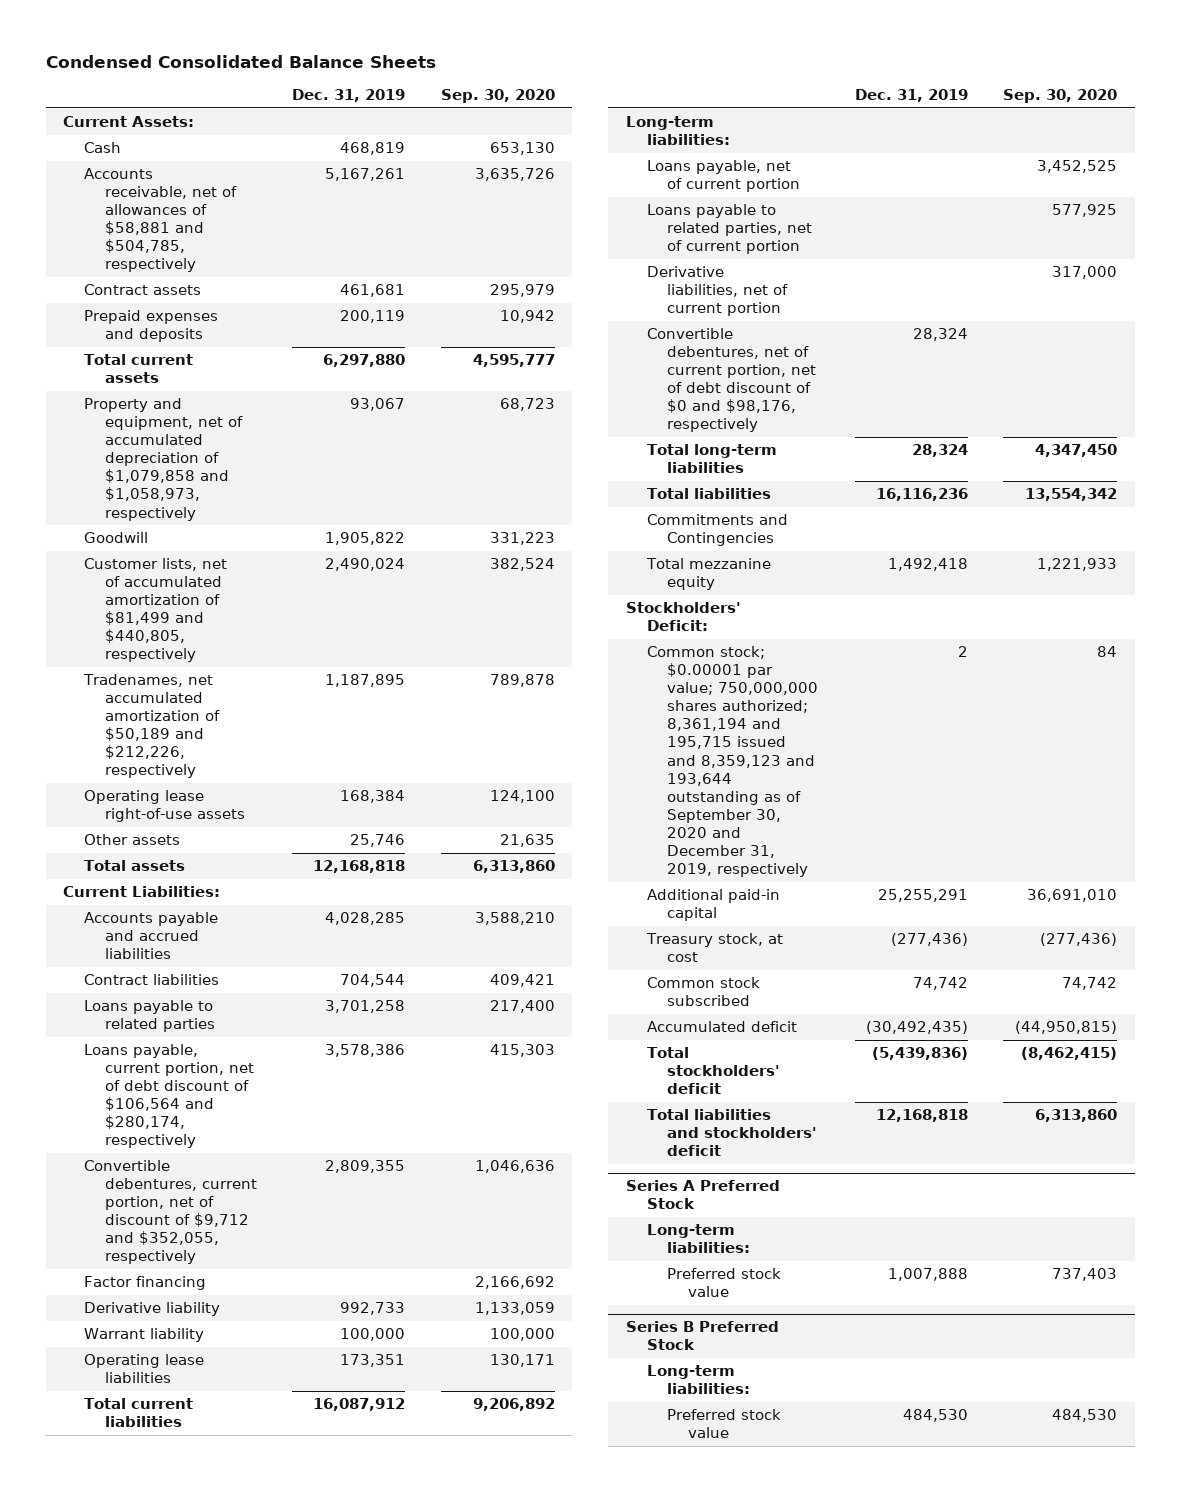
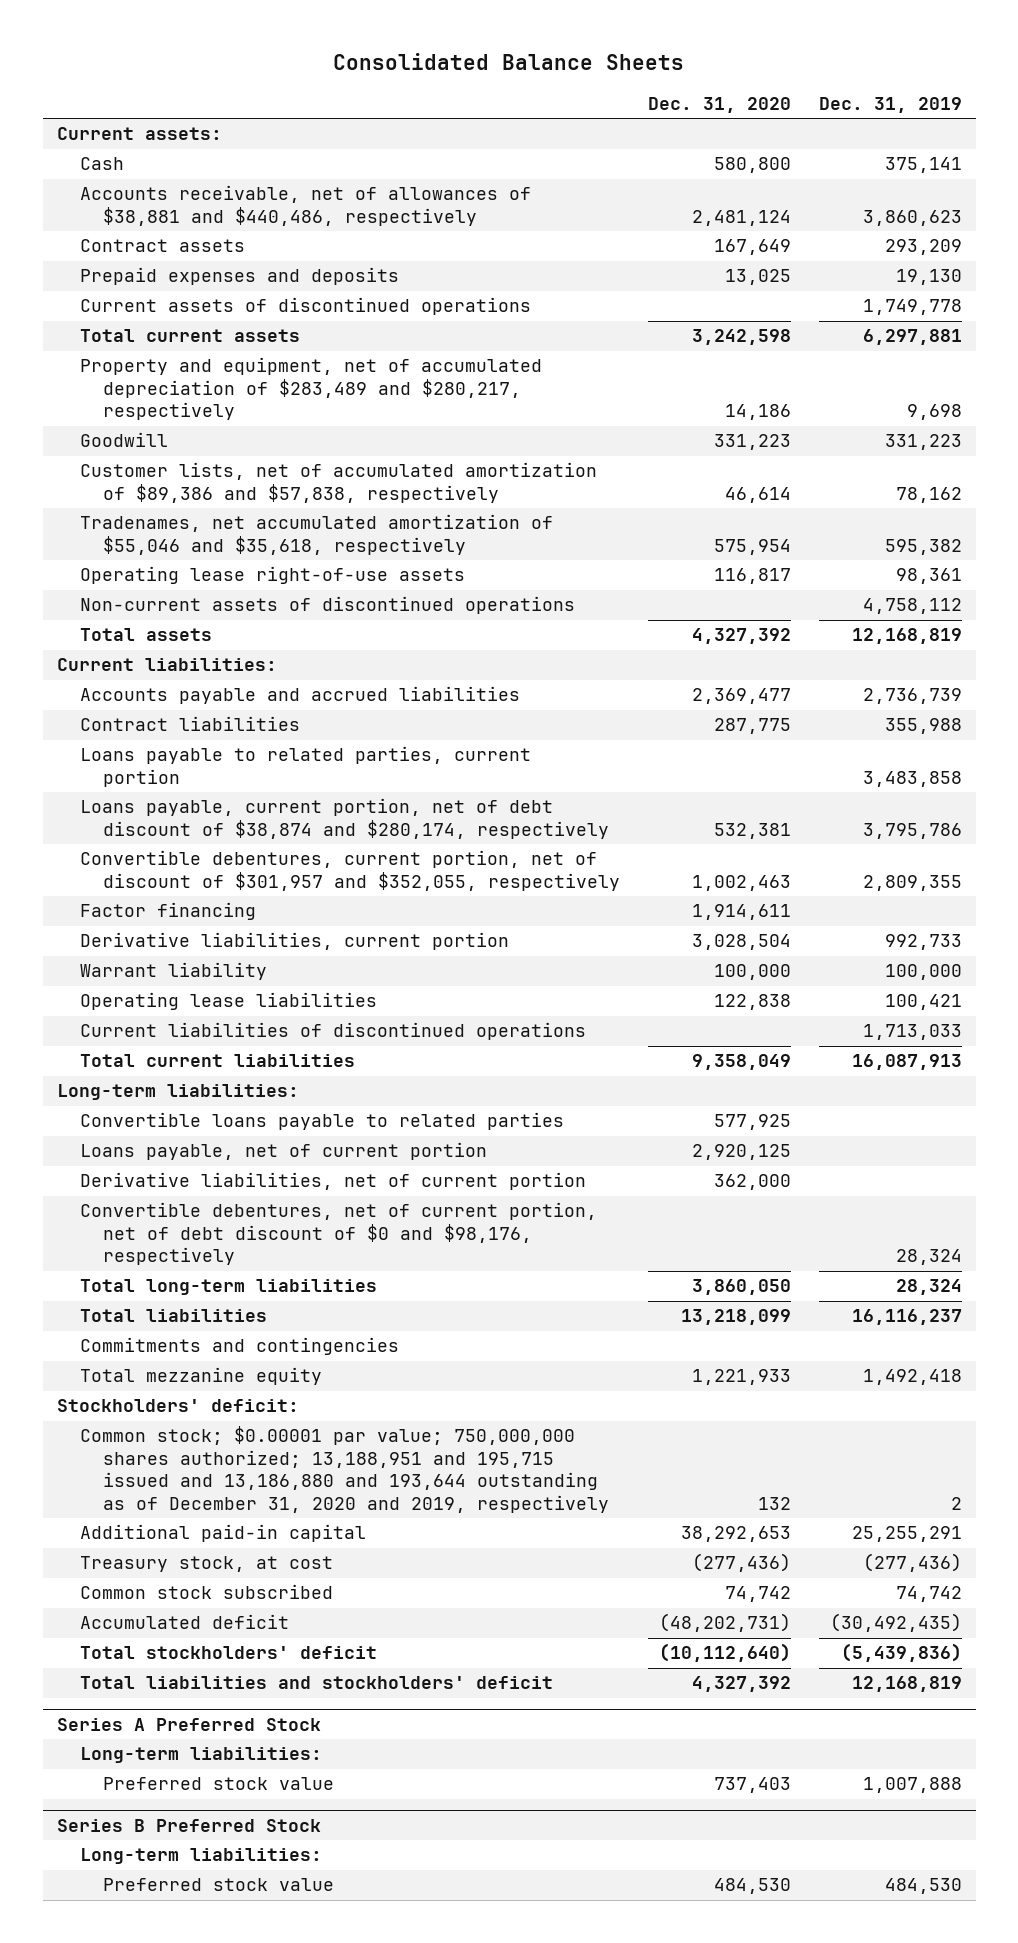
- Condensed Consolidated Balance Sheets
+ Consolidated Balance Sheets
- | Dec. 31, 2019 | Sep. 30, 2020
+ | Dec. 31, 2020 | Dec. 31, 2019
- Current Assets:
- Cash | 468,819 | 653,130
- Accounts receivable, net of allowances of $58,881 and $504,785, respectively | 5,167,261 | 3,635,726
- Contract assets | 461,681 | 295,979
- Prepaid expenses and deposits | 200,119 | 10,942
- Total current assets | 6,297,880 | 4,595,777
- Property and equipment, net of accumulated depreciation of $1,079,858 and $1,058,973, respectively | 93,067 | 68,723
- Goodwill | 1,905,822 | 331,223
- Customer lists, net of accumulated amortization of $81,499 and $440,805, respectively | 2,490,024 | 382,524
- Tradenames, net accumulated amortization of $50,189 and $212,226, respectively | 1,187,895 | 789,878
- Operating lease right-of-use assets | 168,384 | 124,100
- Other assets | 25,746 | 21,635
- Total assets | 12,168,818 | 6,313,860
- Current Liabilities:
- Accounts payable and accrued liabilities | 4,028,285 | 3,588,210
- Contract liabilities | 704,544 | 409,421
- Loans payable to related parties | 3,701,258 | 217,400
- Loans payable, current portion, net of debt discount of $106,564 and $280,174, respectively | 3,578,386 | 415,303
- Convertible debentures, current portion, net of discount of $9,712 and $352,055, respectively | 2,809,355 | 1,046,636
+ Current assets:
+ Cash | 580,800 | 375,141
+ Accounts receivable, net of allowances of $38,881 and $440,486, respectively | 2,481,124 | 3,860,623
+ Contract assets | 167,649 | 293,209
+ Prepaid expenses and deposits | 13,025 | 19,130
+ Current assets of discontinued operations | | 1,749,778
+ Total current assets | 3,242,598 | 6,297,881
+ Property and equipment, net of accumulated depreciation of $283,489 and $280,217, respectively | 14,186 | 9,698
+ Goodwill | 331,223 | 331,223
+ Customer lists, net of accumulated amortization of $89,386 and $57,838, respectively | 46,614 | 78,162
+ Tradenames, net accumulated amortization of $55,046 and $35,618, respectively | 575,954 | 595,382
+ Operating lease right-of-use assets | 116,817 | 98,361
+ Non-current assets of discontinued operations | | 4,758,112
+ Total assets | 4,327,392 | 12,168,819
+ Current liabilities:
+ Accounts payable and accrued liabilities | 2,369,477 | 2,736,739
+ Contract liabilities | 287,775 | 355,988
+ Loans payable to related parties, current portion | | 3,483,858
+ Loans payable, current portion, net of debt discount of $38,874 and $280,174, respectively | 532,381 | 3,795,786
+ Convertible debentures, current portion, net of discount of $301,957 and $352,055, respectively | 1,002,463 | 2,809,355
- Derivative liability | 992,733 | 1,133,059
+ Derivative liabilities, current portion | 3,028,504 | 992,733
- Operating lease liabilities | 173,351 | 130,171
- Total current liabilities | 16,087,912 | 9,206,892
+ Operating lease liabilities | 122,838 | 100,421
+ Current liabilities of discontinued operations | | 1,713,033
+ Total current liabilities | 9,358,049 | 16,087,913
+ Convertible loans payable to related parties | 577,925 |
- Loans payable to related parties, net of current portion | | 577,925
- Total liabilities | 16,116,236 | 13,554,342
- Commitments and Contingencies
+ Total liabilities | 13,218,099 | 16,116,237
+ Commitments and contingencies
- Stockholders' Deficit:
- Common stock; $0.00001 par value; 750,000,000 shares authorized; 8,361,194 and 195,715 issued and 8,359,123 and 193,644 outstanding as of September 30, 2020 and December 31, 2019, respectively | 2 | 84
+ Stockholders' deficit:
+ Common stock; $0.00001 par value; 750,000,000 shares authorized; 13,188,951 and 195,715 issued and 13,186,880 and 193,644 outstanding as of December 31, 2020 and 2019, respectively | 132 | 2
- Total liabilities and stockholders' deficit | 12,168,818 | 6,313,860
+ Total liabilities and stockholders' deficit | 4,327,392 | 12,168,819

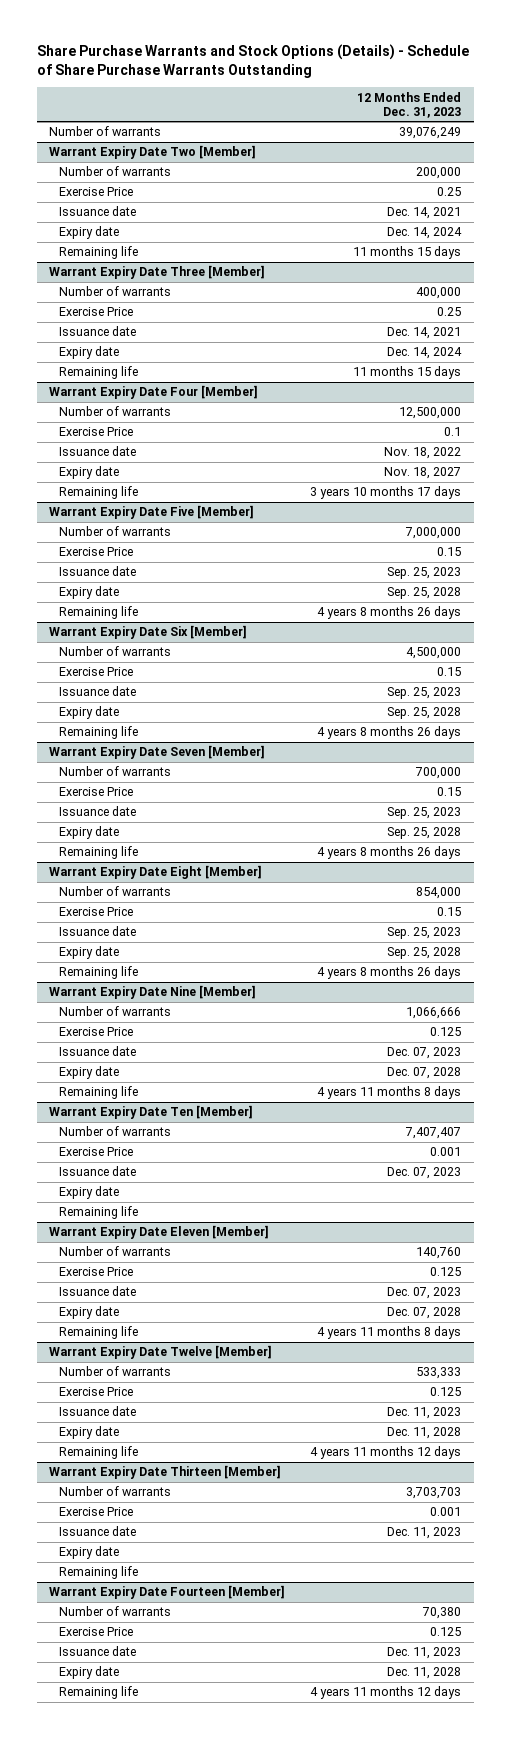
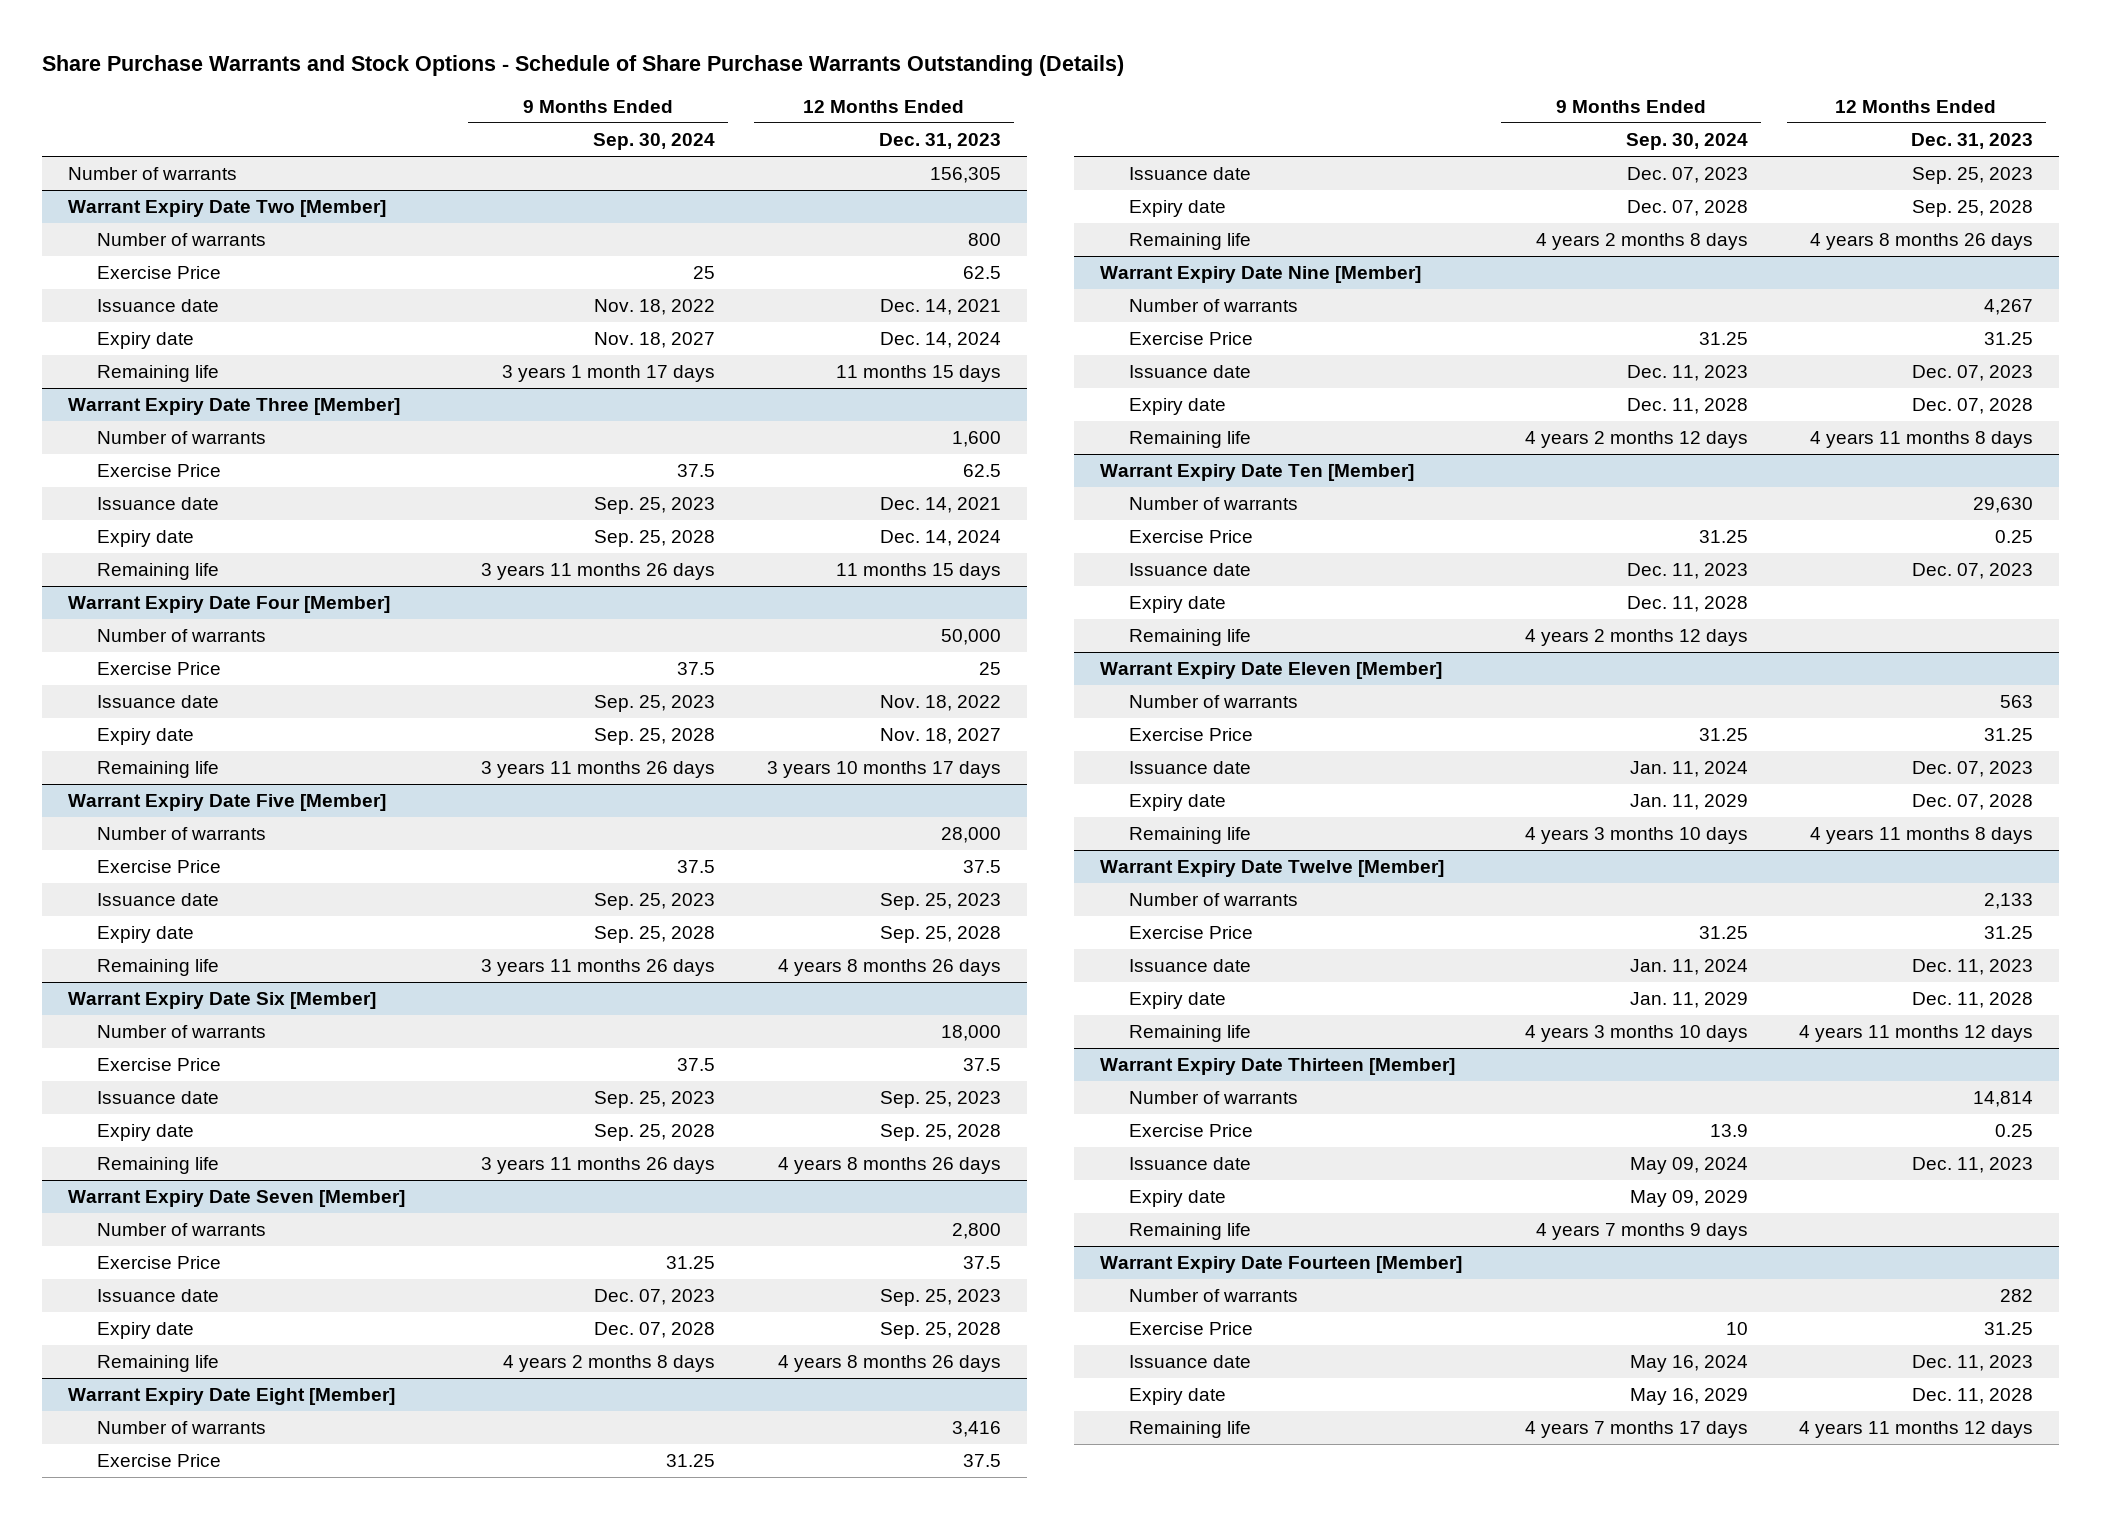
- Share Purchase Warrants and Stock Options (Details) - Schedule of Share Purchase Warrants Outstanding
+ Share Purchase Warrants and Stock Options - Schedule of Share Purchase Warrants Outstanding (Details)
- | 12 Months Ended Dec. 31, 2023
+ | 9 Months Ended Sep. 30, 2024 | 12 Months Ended Dec. 31, 2023
- Number of warrants | 39,076,249
+ Number of warrants | | 156,305
@ Warrant Expiry Date Two [Member]
- Number of warrants | 200,000
- Exercise Price | 0.25
+ Number of warrants | | 800
+ Exercise Price | 25 | 62.5
@ Warrant Expiry Date Three [Member]
- Number of warrants | 400,000
- Exercise Price | 0.25
+ Number of warrants | | 1,600
+ Exercise Price | 37.5 | 62.5
@ Warrant Expiry Date Four [Member]
- Number of warrants | 12,500,000
- Exercise Price | 0.1
+ Number of warrants | | 50,000
+ Exercise Price | 37.5 | 25
@ Warrant Expiry Date Five [Member]
- Number of warrants | 7,000,000
- Exercise Price | 0.15
+ Number of warrants | | 28,000
+ Exercise Price | 37.5 | 37.5
@ Warrant Expiry Date Six [Member]
- Number of warrants | 4,500,000
- Exercise Price | 0.15
+ Number of warrants | | 18,000
+ Exercise Price | 37.5 | 37.5
@ Warrant Expiry Date Seven [Member]
- Number of warrants | 700,000
- Exercise Price | 0.15
+ Number of warrants | | 2,800
+ Exercise Price | 31.25 | 37.5
@ Warrant Expiry Date Eight [Member]
- Number of warrants | 854,000
- Exercise Price | 0.15
+ Number of warrants | | 3,416
+ Exercise Price | 31.25 | 37.5
@ Warrant Expiry Date Nine [Member]
- Number of warrants | 1,066,666
- Exercise Price | 0.125
+ Number of warrants | | 4,267
+ Exercise Price | 31.25 | 31.25
@ Warrant Expiry Date Ten [Member]
- Number of warrants | 7,407,407
- Exercise Price | 0.001
+ Number of warrants | | 29,630
+ Exercise Price | 31.25 | 0.25
@ Warrant Expiry Date Eleven [Member]
- Number of warrants | 140,760
- Exercise Price | 0.125
+ Number of warrants | | 563
+ Exercise Price | 31.25 | 31.25
@ Warrant Expiry Date Twelve [Member]
- Number of warrants | 533,333
- Exercise Price | 0.125
+ Number of warrants | | 2,133
+ Exercise Price | 31.25 | 31.25
@ Warrant Expiry Date Thirteen [Member]
- Number of warrants | 3,703,703
- Exercise Price | 0.001
+ Number of warrants | | 14,814
+ Exercise Price | 13.9 | 0.25
@ Warrant Expiry Date Fourteen [Member]
- Number of warrants | 70,380
- Exercise Price | 0.125
+ Number of warrants | | 282
+ Exercise Price | 10 | 31.25

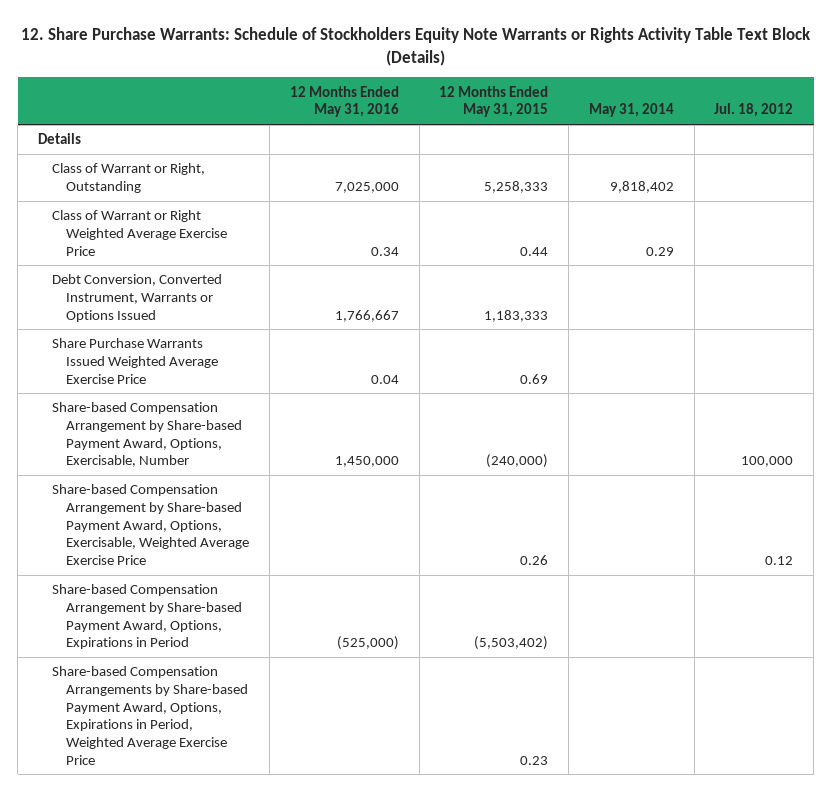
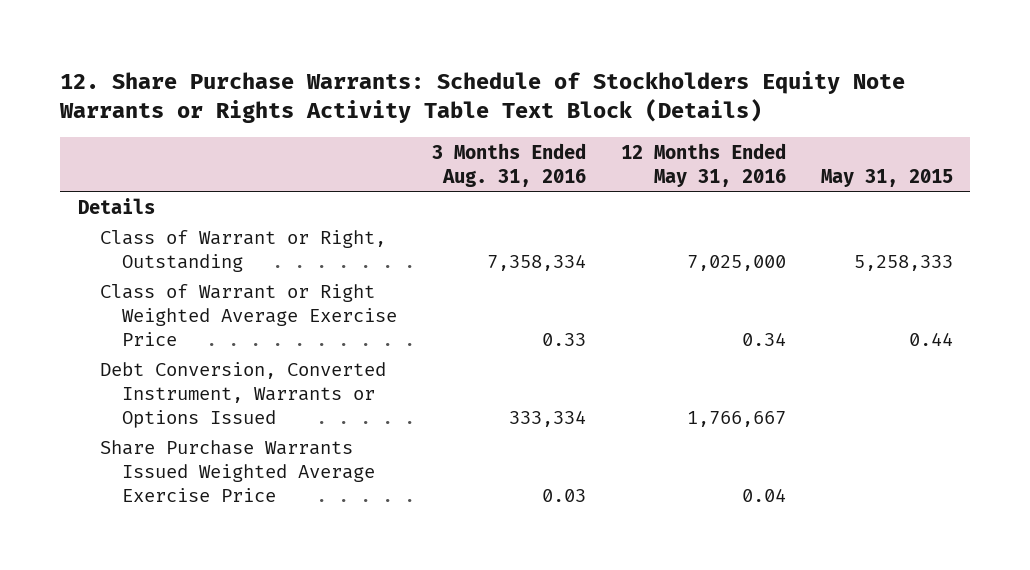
- | 12 Months Ended May 31, 2016 | 12 Months Ended May 31, 2015 | May 31, 2014 | Jul. 18, 2012
+ | 3 Months Ended Aug. 31, 2016 | 12 Months Ended May 31, 2016 | May 31, 2015
- Share-based Compensation Arrangement by Share-based Payment Award, Options, Exercisable, Number | 1,450,000 | (240,000) | | 100,000
- Share-based Compensation Arrangement by Share-based Payment Award, Options, Exercisable, Weighted Average Exercise Price | | 0.26 | | 0.12
- Share-based Compensation Arrangement by Share-based Payment Award, Options, Expirations in Period | (525,000) | (5,503,402) | |
- Share-based Compensation Arrangements by Share-based Payment Award, Options, Expirations in Period, Weighted Average Exercise Price | | 0.23 | |

